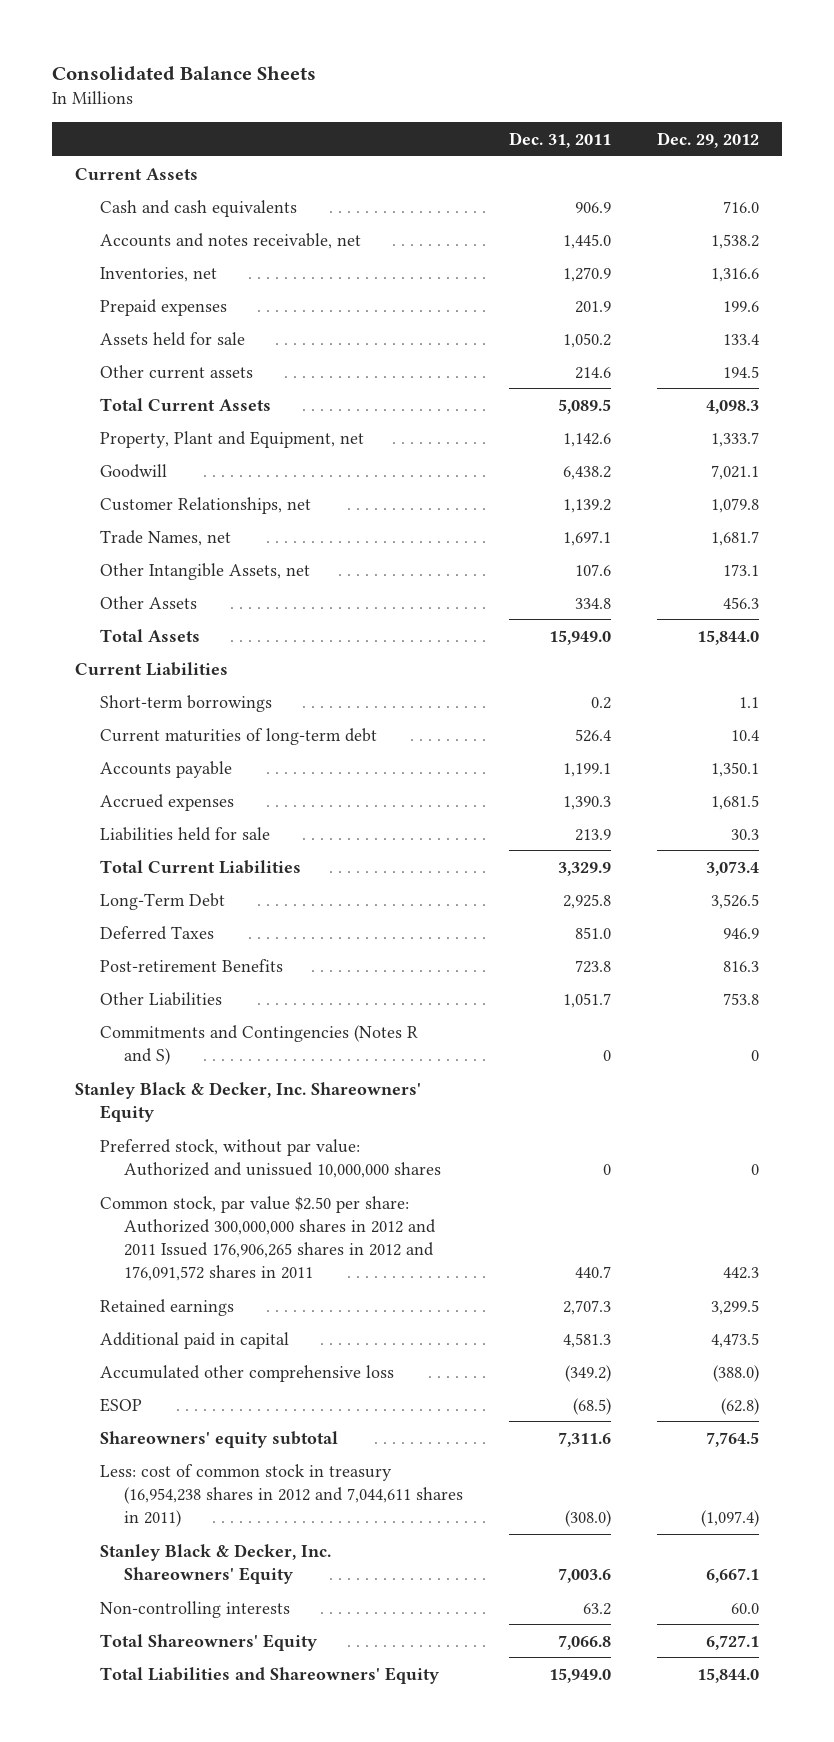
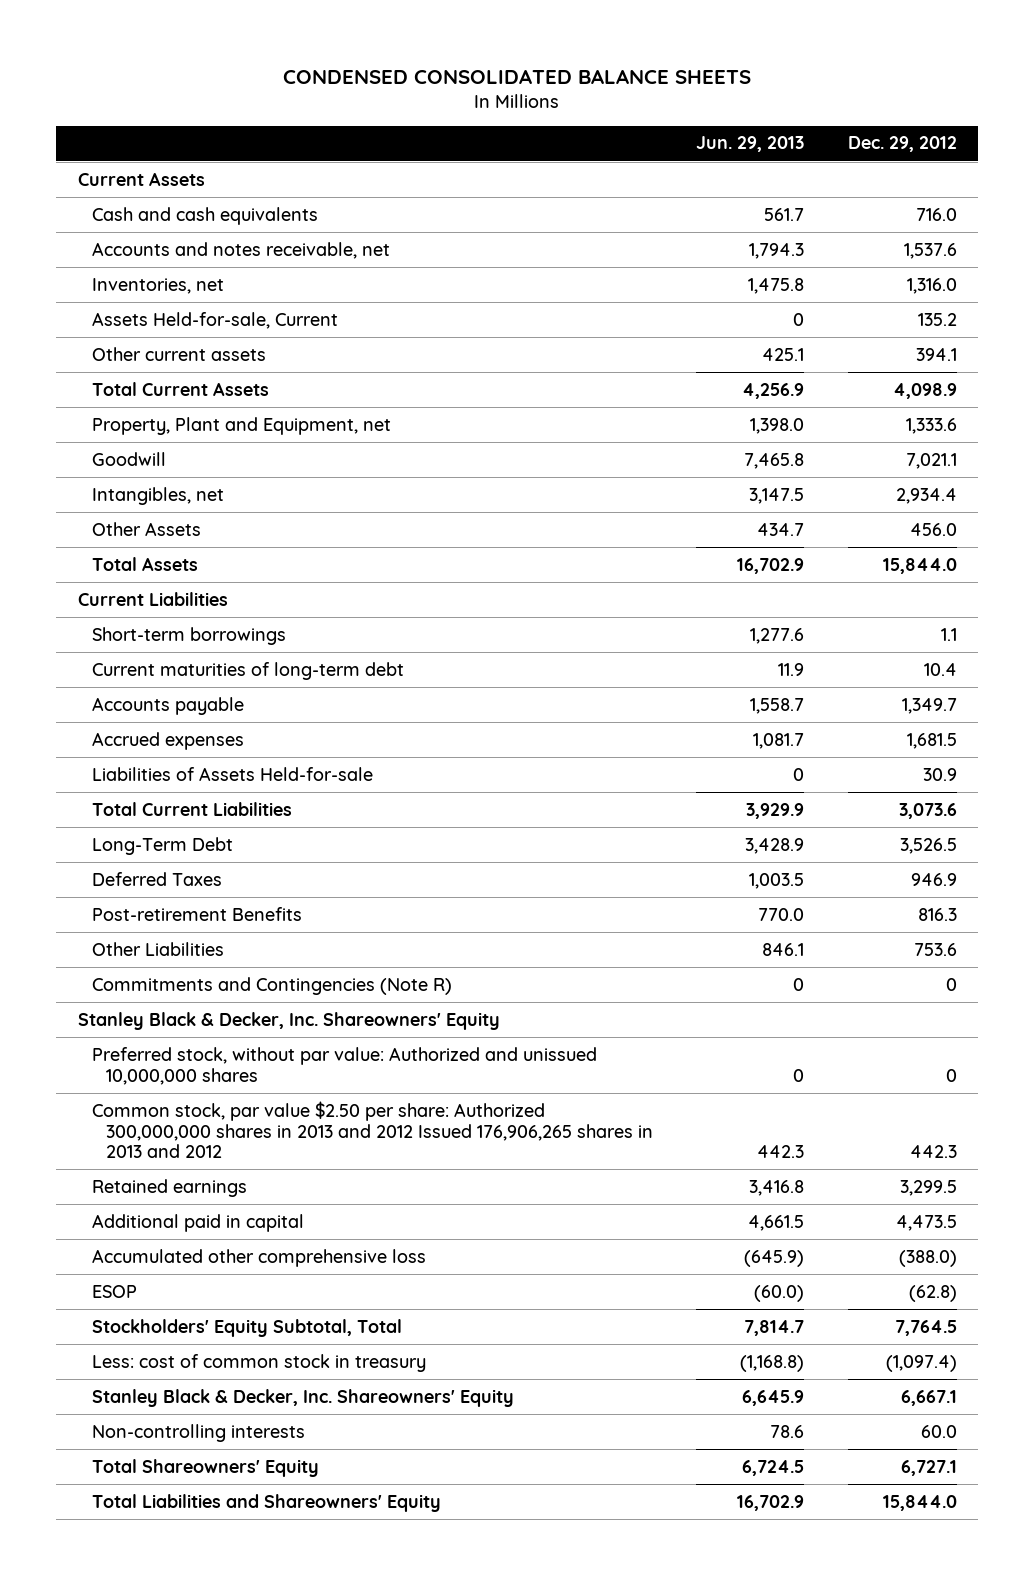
- Consolidated Balance Sheets
+ CONDENSED CONSOLIDATED BALANCE SHEETS
- | Dec. 31, 2011 | Dec. 29, 2012
+ | Jun. 29, 2013 | Dec. 29, 2012
- Accounts and notes receivable, net | 1,445.0 | 1,538.2
- Inventories, net | 1,270.9 | 1,316.6
- Prepaid expenses | 201.9 | 199.6
- Assets held for sale | 1,050.2 | 133.4
- Other current assets | 214.6 | 194.5
- Total Current Assets | 5,089.5 | 4,098.3
- Property, Plant and Equipment, net | 1,142.6 | 1,333.7
+ Accounts and notes receivable, net | 1,794.3 | 1,537.6
+ Inventories, net | 1,475.8 | 1,316.0
+ Assets Held-for-sale, Current | 0 | 135.2
+ Other current assets | 425.1 | 394.1
+ Total Current Assets | 4,256.9 | 4,098.9
+ Property, Plant and Equipment, net | 1,398.0 | 1,333.6
- Customer Relationships, net | 1,139.2 | 1,079.8
- Trade Names, net | 1,697.1 | 1,681.7
- Other Intangible Assets, net | 107.6 | 173.1
- Other Assets | 334.8 | 456.3
+ Intangibles, net | 3,147.5 | 2,934.4
+ Other Assets | 434.7 | 456.0
- Accounts payable | 1,199.1 | 1,350.1
+ Accounts payable | 1,558.7 | 1,349.7
- Liabilities held for sale | 213.9 | 30.3
- Total Current Liabilities | 3,329.9 | 3,073.4
+ Liabilities of Assets Held-for-sale | 0 | 30.9
+ Total Current Liabilities | 3,929.9 | 3,073.6
- Other Liabilities | 1,051.7 | 753.8
- Commitments and Contingencies (Notes R and S) | 0 | 0
+ Other Liabilities | 846.1 | 753.6
+ Commitments and Contingencies (Note R) | 0 | 0
- Common stock, par value $2.50 per share: Authorized 300,000,000 shares in 2012 and 2011 Issued 176,906,265 shares in 2012 and 176,091,572 shares in 2011 | 440.7 | 442.3
+ Common stock, par value $2.50 per share: Authorized 300,000,000 shares in 2013 and 2012 Issued 176,906,265 shares in 2013 and 2012 | 442.3 | 442.3
- Shareowners' equity subtotal | 7,311.6 | 7,764.5
- Less: cost of common stock in treasury (16,954,238 shares in 2012 and 7,044,611 shares in 2011) | (308.0) | (1,097.4)
+ Stockholders' Equity Subtotal, Total | 7,814.7 | 7,764.5
+ Less: cost of common stock in treasury | (1,168.8) | (1,097.4)

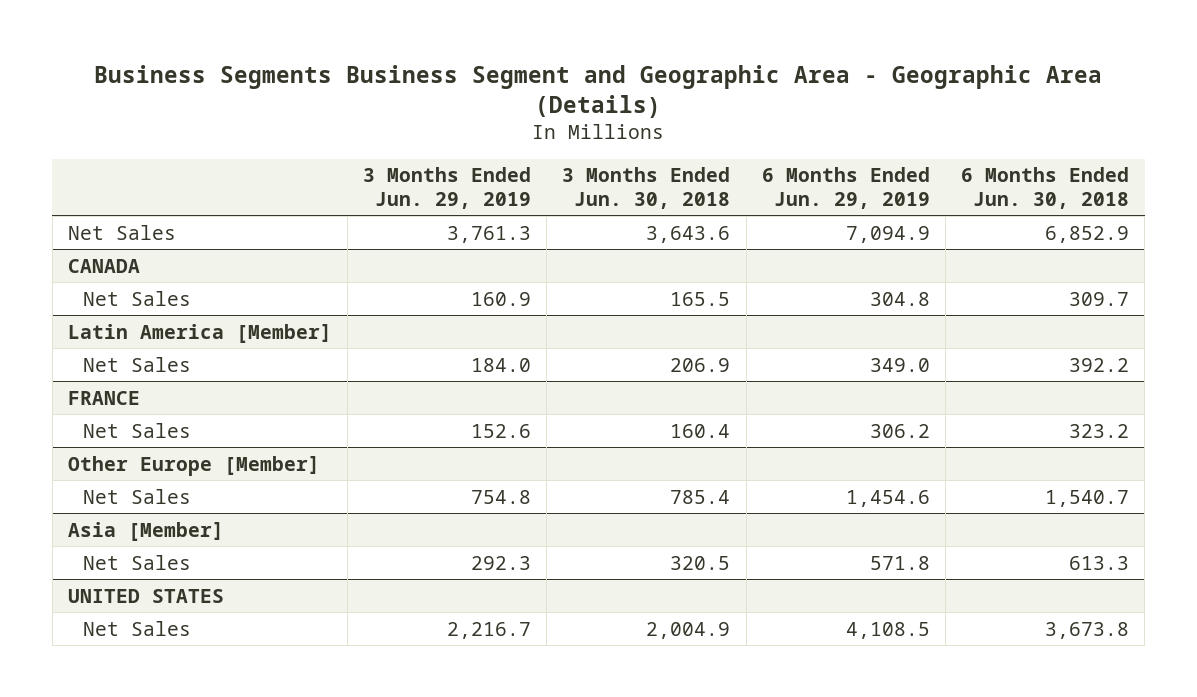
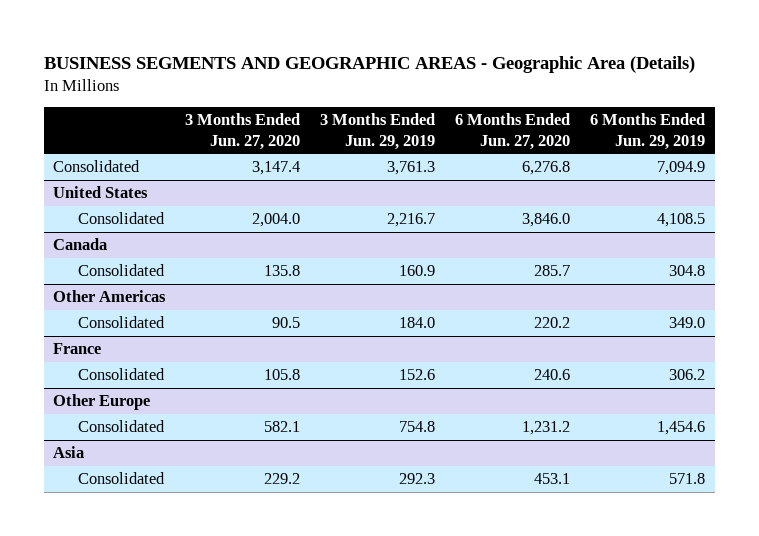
- Business Segments Business Segment and Geographic Area - Geographic Area (Details)
+ BUSINESS SEGMENTS AND GEOGRAPHIC AREAS - Geographic Area (Details)
- | 3 Months Ended Jun. 29, 2019 | 3 Months Ended Jun. 30, 2018 | 6 Months Ended Jun. 29, 2019 | 6 Months Ended Jun. 30, 2018
+ | 3 Months Ended Jun. 27, 2020 | 3 Months Ended Jun. 29, 2019 | 6 Months Ended Jun. 27, 2020 | 6 Months Ended Jun. 29, 2019
- Net Sales | 3,761.3 | 3,643.6 | 7,094.9 | 6,852.9
- CANADA
- Net Sales | 160.9 | 165.5 | 304.8 | 309.7
- Latin America [Member]
- Net Sales | 184.0 | 206.9 | 349.0 | 392.2
- FRANCE
- Net Sales | 152.6 | 160.4 | 306.2 | 323.2
- Other Europe [Member]
- Net Sales | 754.8 | 785.4 | 1,454.6 | 1,540.7
- Asia [Member]
- Net Sales | 292.3 | 320.5 | 571.8 | 613.3
- UNITED STATES
- Net Sales | 2,216.7 | 2,004.9 | 4,108.5 | 3,673.8
+ Consolidated | 3,147.4 | 3,761.3 | 6,276.8 | 7,094.9
+ United States
+ Consolidated | 2,004.0 | 2,216.7 | 3,846.0 | 4,108.5
+ Canada
+ Consolidated | 135.8 | 160.9 | 285.7 | 304.8
+ Other Americas
+ Consolidated | 90.5 | 184.0 | 220.2 | 349.0
+ France
+ Consolidated | 105.8 | 152.6 | 240.6 | 306.2
+ Other Europe
+ Consolidated | 582.1 | 754.8 | 1,231.2 | 1,454.6
+ Asia
+ Consolidated | 229.2 | 292.3 | 453.1 | 571.8

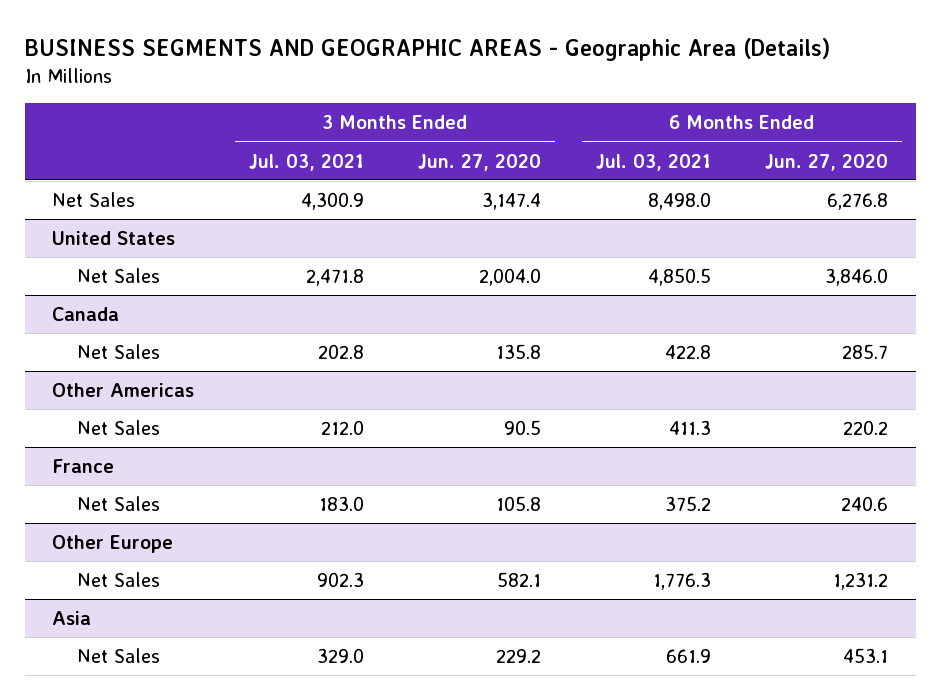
- | 3 Months Ended Jun. 27, 2020 | 3 Months Ended Jun. 29, 2019 | 6 Months Ended Jun. 27, 2020 | 6 Months Ended Jun. 29, 2019
+ | 3 Months Ended Jul. 03, 2021 | 3 Months Ended Jun. 27, 2020 | 6 Months Ended Jul. 03, 2021 | 6 Months Ended Jun. 27, 2020
- Consolidated | 3,147.4 | 3,761.3 | 6,276.8 | 7,094.9
+ Net Sales | 4,300.9 | 3,147.4 | 8,498.0 | 6,276.8
@ United States
- Consolidated | 2,004.0 | 2,216.7 | 3,846.0 | 4,108.5
+ Net Sales | 2,471.8 | 2,004.0 | 4,850.5 | 3,846.0
@ Canada
- Consolidated | 135.8 | 160.9 | 285.7 | 304.8
+ Net Sales | 202.8 | 135.8 | 422.8 | 285.7
@ Other Americas
- Consolidated | 90.5 | 184.0 | 220.2 | 349.0
+ Net Sales | 212.0 | 90.5 | 411.3 | 220.2
@ France
- Consolidated | 105.8 | 152.6 | 240.6 | 306.2
+ Net Sales | 183.0 | 105.8 | 375.2 | 240.6
@ Other Europe
- Consolidated | 582.1 | 754.8 | 1,231.2 | 1,454.6
+ Net Sales | 902.3 | 582.1 | 1,776.3 | 1,231.2
@ Asia
- Consolidated | 229.2 | 292.3 | 453.1 | 571.8
+ Net Sales | 329.0 | 229.2 | 661.9 | 453.1

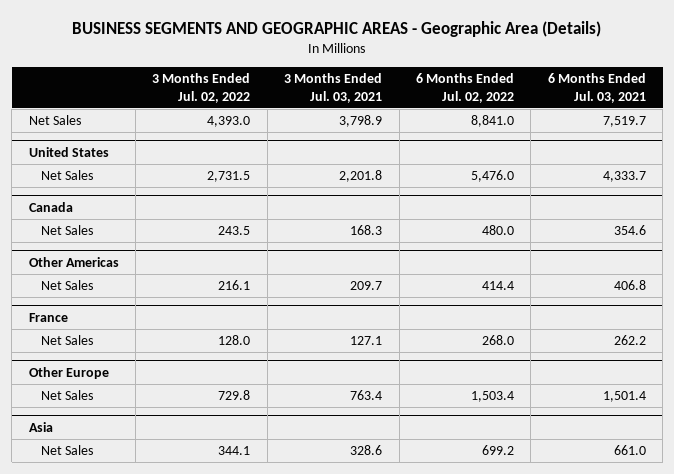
- | 3 Months Ended Jul. 03, 2021 | 3 Months Ended Jun. 27, 2020 | 6 Months Ended Jul. 03, 2021 | 6 Months Ended Jun. 27, 2020
+ | 3 Months Ended Jul. 02, 2022 | 3 Months Ended Jul. 03, 2021 | 6 Months Ended Jul. 02, 2022 | 6 Months Ended Jul. 03, 2021
- Net Sales | 4,300.9 | 3,147.4 | 8,498.0 | 6,276.8
+ Net Sales | 4,393.0 | 3,798.9 | 8,841.0 | 7,519.7
@ United States
- Net Sales | 2,471.8 | 2,004.0 | 4,850.5 | 3,846.0
+ Net Sales | 2,731.5 | 2,201.8 | 5,476.0 | 4,333.7
@ Canada
- Net Sales | 202.8 | 135.8 | 422.8 | 285.7
+ Net Sales | 243.5 | 168.3 | 480.0 | 354.6
@ Other Americas
- Net Sales | 212.0 | 90.5 | 411.3 | 220.2
+ Net Sales | 216.1 | 209.7 | 414.4 | 406.8
@ France
- Net Sales | 183.0 | 105.8 | 375.2 | 240.6
+ Net Sales | 128.0 | 127.1 | 268.0 | 262.2
@ Other Europe
- Net Sales | 902.3 | 582.1 | 1,776.3 | 1,231.2
+ Net Sales | 729.8 | 763.4 | 1,503.4 | 1,501.4
@ Asia
- Net Sales | 329.0 | 229.2 | 661.9 | 453.1
+ Net Sales | 344.1 | 328.6 | 699.2 | 661.0

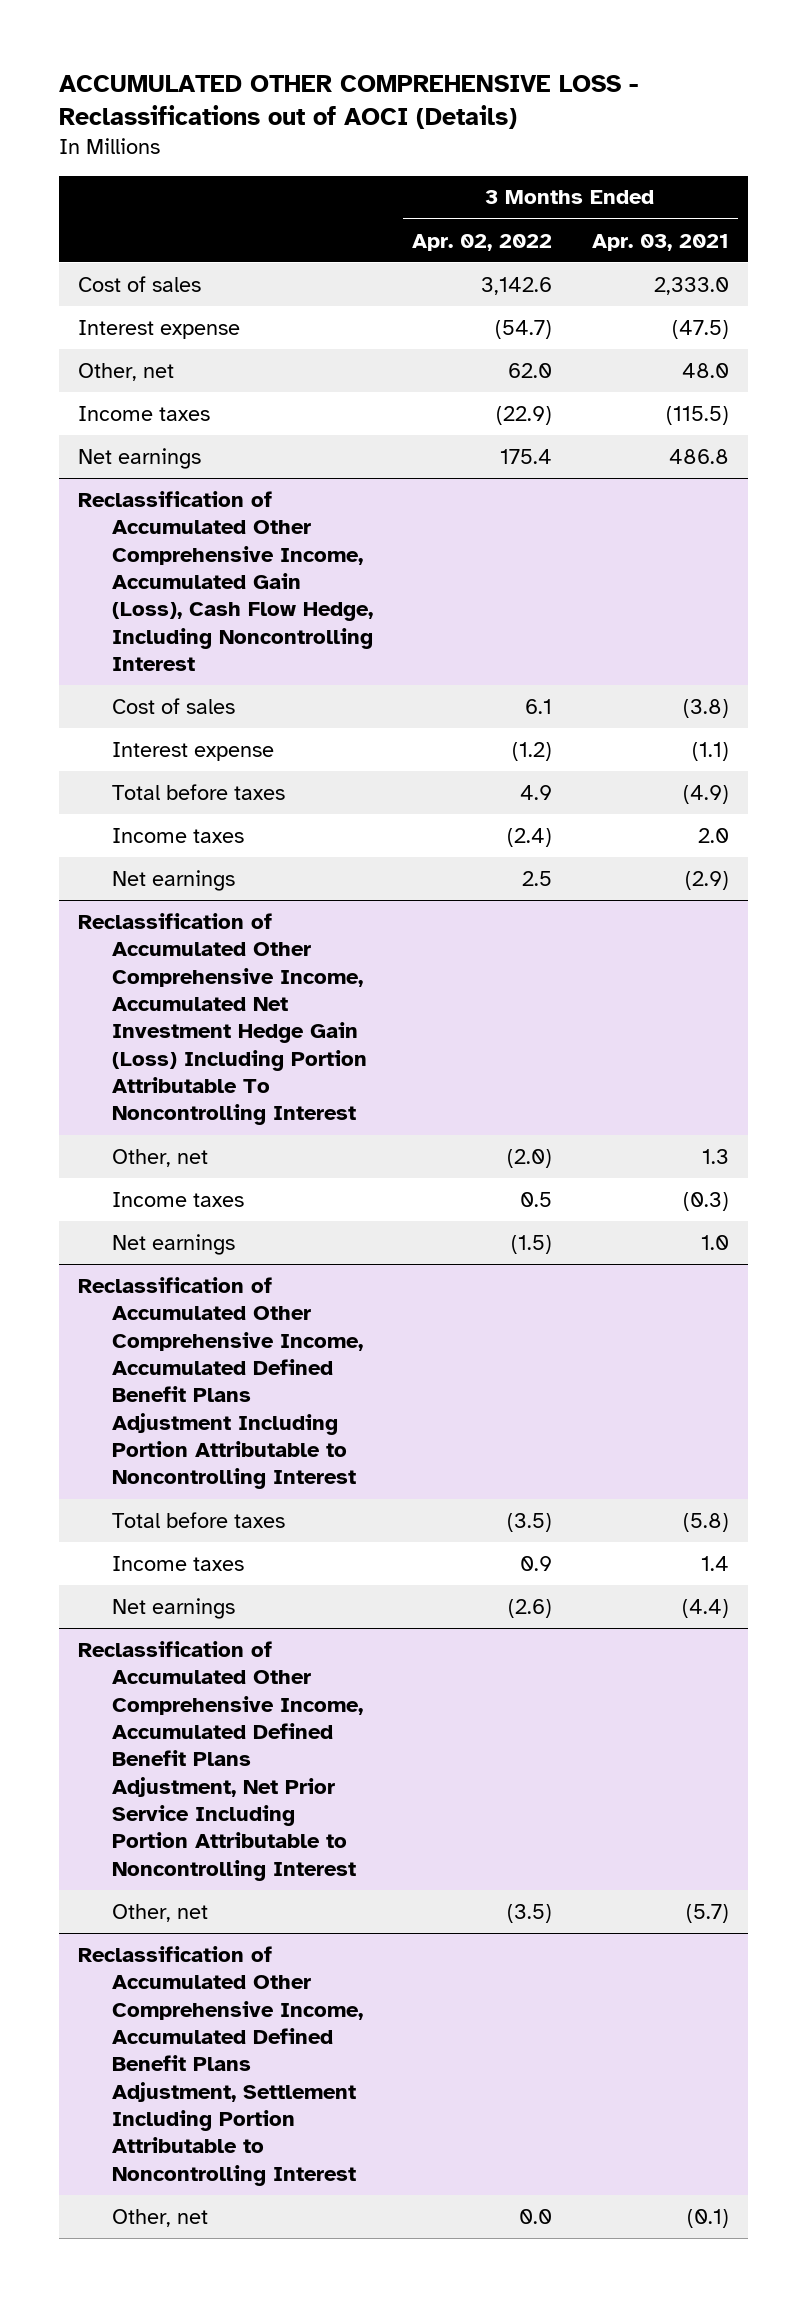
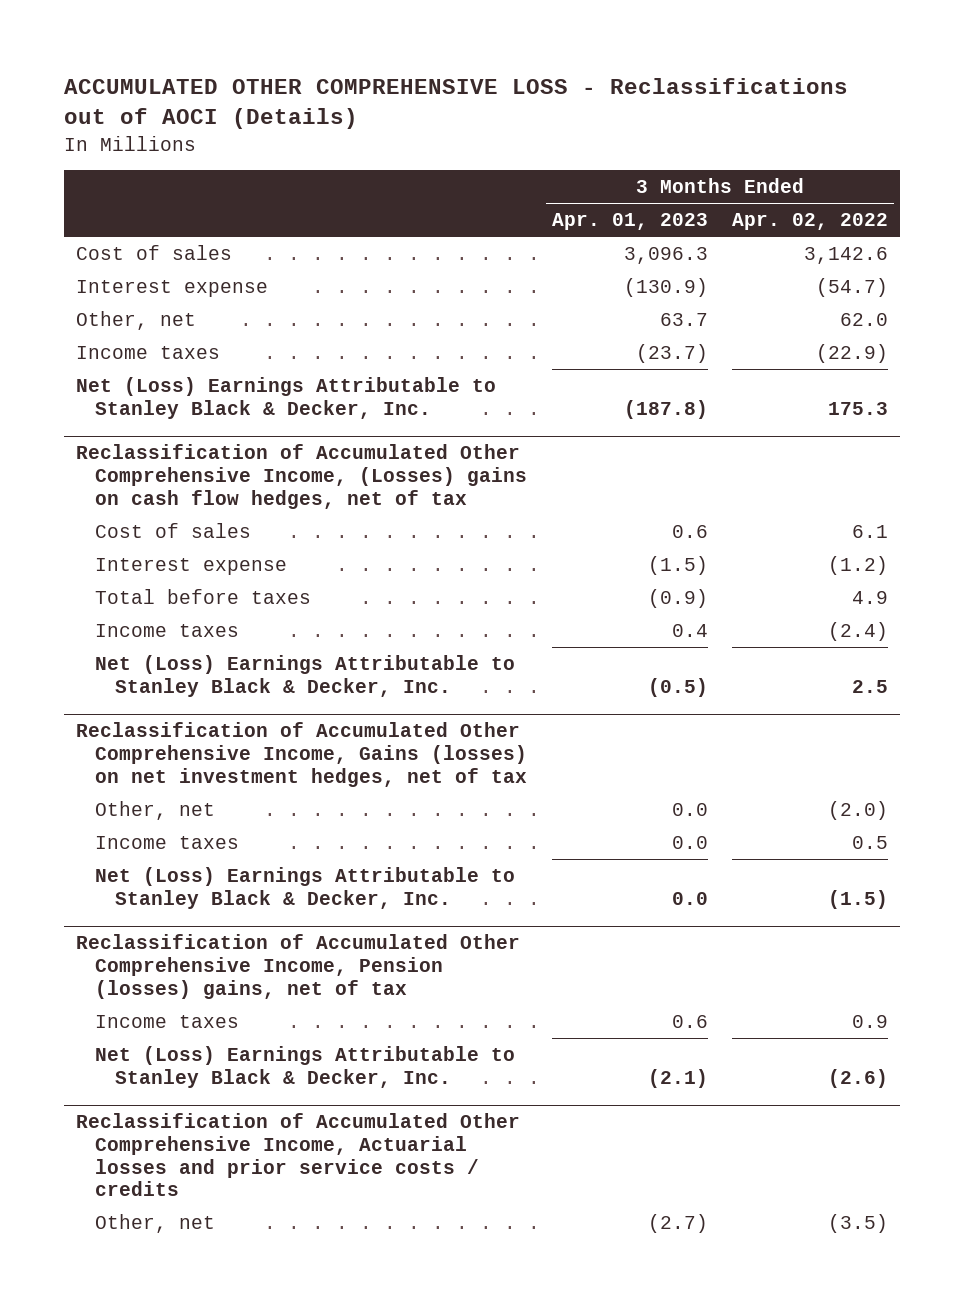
- | 3 Months Ended Apr. 02, 2022 | 3 Months Ended Apr. 03, 2021
+ | 3 Months Ended Apr. 01, 2023 | 3 Months Ended Apr. 02, 2022
- Net earnings | 175.4 | 486.8
- Reclassification of Accumulated Other Comprehensive Income, Accumulated Gain (Loss), Cash Flow Hedge, Including Noncontrolling Interest
+ Net (Loss) Earnings Attributable to Stanley Black & Decker, Inc. | (187.8) | 175.3
+ Reclassification of Accumulated Other Comprehensive Income, (Losses) gains on cash flow hedges, net of tax
- Net earnings | 2.5 | (2.9)
- Reclassification of Accumulated Other Comprehensive Income, Accumulated Net Investment Hedge Gain (Loss) Including Portion Attributable To Noncontrolling Interest
+ Net (Loss) Earnings Attributable to Stanley Black & Decker, Inc. | (0.5) | 2.5
+ Reclassification of Accumulated Other Comprehensive Income, Gains (losses) on net investment hedges, net of tax
- Net earnings | (1.5) | 1.0
- Reclassification of Accumulated Other Comprehensive Income, Accumulated Defined Benefit Plans Adjustment Including Portion Attributable to Noncontrolling Interest
- Total before taxes | (3.5) | (5.8)
+ Net (Loss) Earnings Attributable to Stanley Black & Decker, Inc. | 0.0 | (1.5)
+ Reclassification of Accumulated Other Comprehensive Income, Pension (losses) gains, net of tax
- Net earnings | (2.6) | (4.4)
- Reclassification of Accumulated Other Comprehensive Income, Accumulated Defined Benefit Plans Adjustment, Net Prior Service Including Portion Attributable to Noncontrolling Interest
+ Net (Loss) Earnings Attributable to Stanley Black & Decker, Inc. | (2.1) | (2.6)
+ Reclassification of Accumulated Other Comprehensive Income, Actuarial losses and prior service costs / credits
- Reclassification of Accumulated Other Comprehensive Income, Accumulated Defined Benefit Plans Adjustment, Settlement Including Portion Attributable to Noncontrolling Interest
- Other, net | 0.0 | (0.1)

